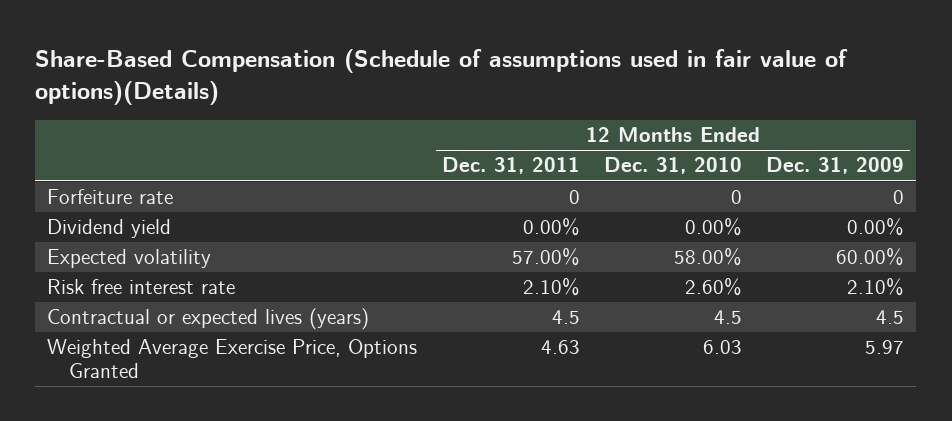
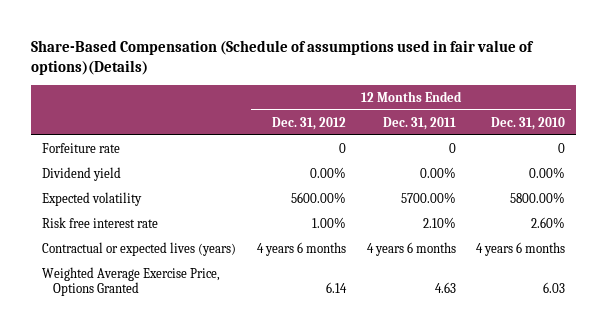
- | 12 Months Ended Dec. 31, 2011 | 12 Months Ended Dec. 31, 2010 | 12 Months Ended Dec. 31, 2009
+ | 12 Months Ended Dec. 31, 2012 | 12 Months Ended Dec. 31, 2011 | 12 Months Ended Dec. 31, 2010
- Expected volatility | 57.00% | 58.00% | 60.00%
+ Expected volatility | 5600.00% | 5700.00% | 5800.00%
- Contractual or expected lives (years) | 4.5 | 4.5 | 4.5
+ Contractual or expected lives (years) | 4 years 6 months | 4 years 6 months | 4 years 6 months

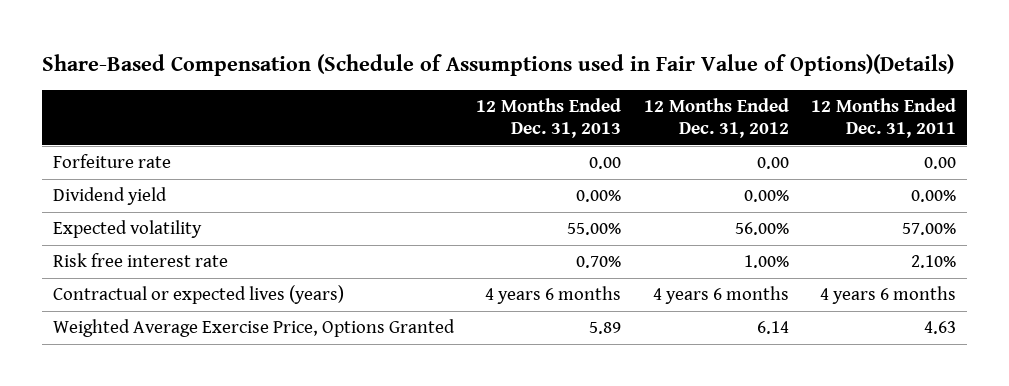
- Share-Based Compensation (Schedule of assumptions used in fair value of options)(Details)
+ Share-Based Compensation (Schedule of Assumptions used in Fair Value of Options)(Details)
- | 12 Months Ended Dec. 31, 2012 | 12 Months Ended Dec. 31, 2011 | 12 Months Ended Dec. 31, 2010
+ | 12 Months Ended Dec. 31, 2013 | 12 Months Ended Dec. 31, 2012 | 12 Months Ended Dec. 31, 2011
- Forfeiture rate | 0 | 0 | 0
+ Forfeiture rate | 0.00 | 0.00 | 0.00
- Expected volatility | 5600.00% | 5700.00% | 5800.00%
+ Expected volatility | 55.00% | 56.00% | 57.00%

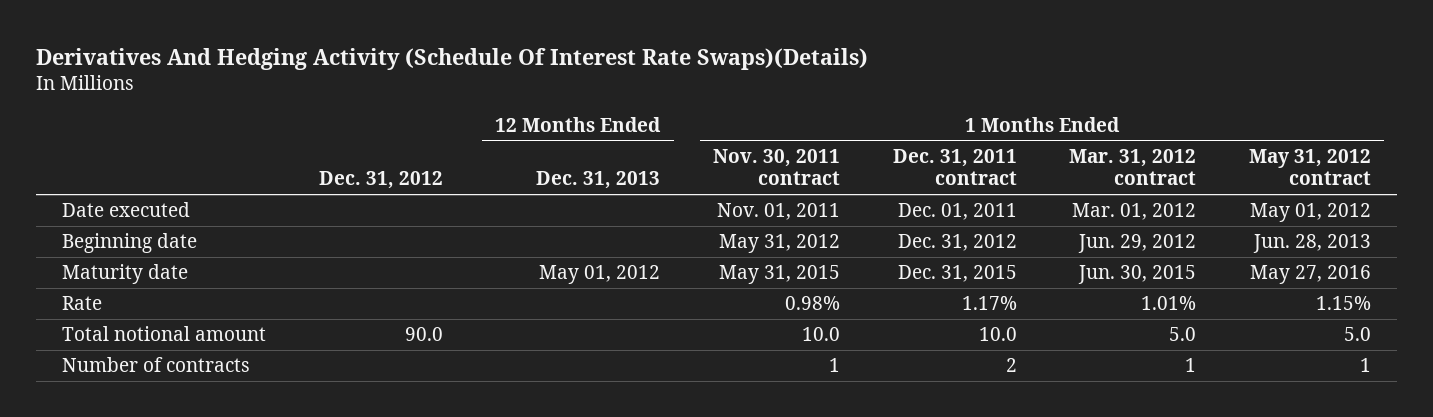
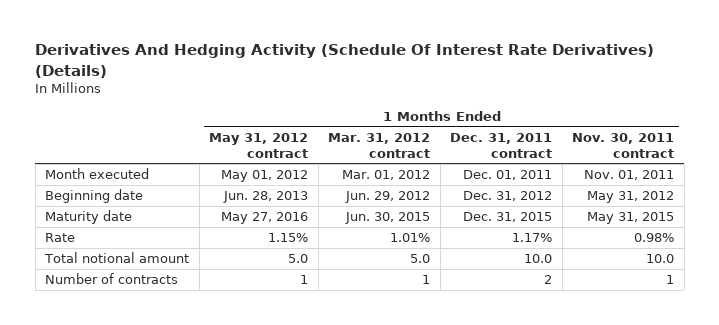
- Derivatives And Hedging Activity (Schedule Of Interest Rate Swaps)(Details)
+ Derivatives And Hedging Activity (Schedule Of Interest Rate Derivatives) (Details)
- | Dec. 31, 2012 | 12 Months Ended Dec. 31, 2013 | 1 Months Ended Nov. 30, 2011 contract | 1 Months Ended Dec. 31, 2011 contract | 1 Months Ended Mar. 31, 2012 contract | 1 Months Ended May 31, 2012 contract
+ | 1 Months Ended May 31, 2012 contract | 1 Months Ended Mar. 31, 2012 contract | 1 Months Ended Dec. 31, 2011 contract | 1 Months Ended Nov. 30, 2011 contract
- Date executed | | | Nov. 01, 2011 | Dec. 01, 2011 | Mar. 01, 2012 | May 01, 2012
+ Month executed | May 01, 2012 | Mar. 01, 2012 | Dec. 01, 2011 | Nov. 01, 2011

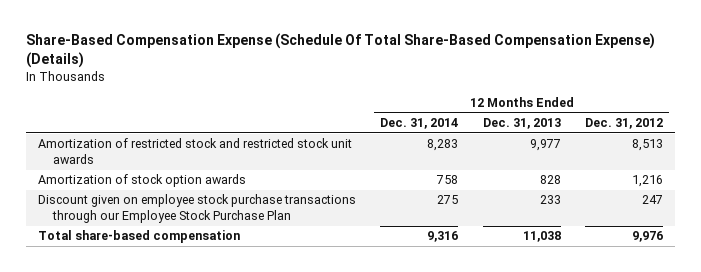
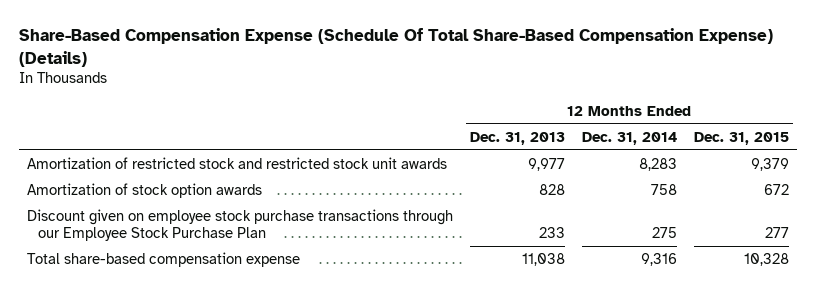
- | 12 Months Ended Dec. 31, 2014 | 12 Months Ended Dec. 31, 2013 | 12 Months Ended Dec. 31, 2012
+ | 12 Months Ended Dec. 31, 2013 | 12 Months Ended Dec. 31, 2014 | 12 Months Ended Dec. 31, 2015
- Total share-based compensation | 9,316 | 11,038 | 9,976
+ Total share-based compensation expense | 11,038 | 9,316 | 10,328

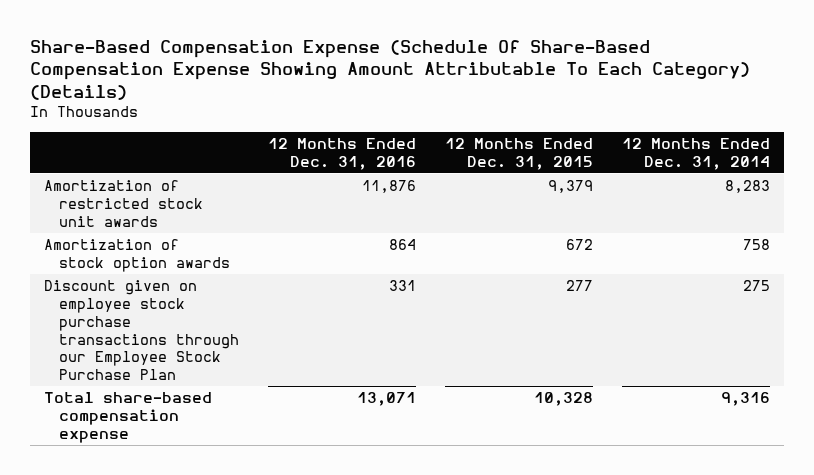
- Share-Based Compensation Expense (Schedule Of Total Share-Based Compensation Expense) (Details)
+ Share-Based Compensation Expense (Schedule Of Share-Based Compensation Expense Showing Amount Attributable To Each Category) (Details)
- | 12 Months Ended Dec. 31, 2013 | 12 Months Ended Dec. 31, 2014 | 12 Months Ended Dec. 31, 2015
+ | 12 Months Ended Dec. 31, 2016 | 12 Months Ended Dec. 31, 2015 | 12 Months Ended Dec. 31, 2014
- Amortization of restricted stock and restricted stock unit awards | 9,977 | 8,283 | 9,379
+ Amortization of restricted stock unit awards | 11,876 | 9,379 | 8,283

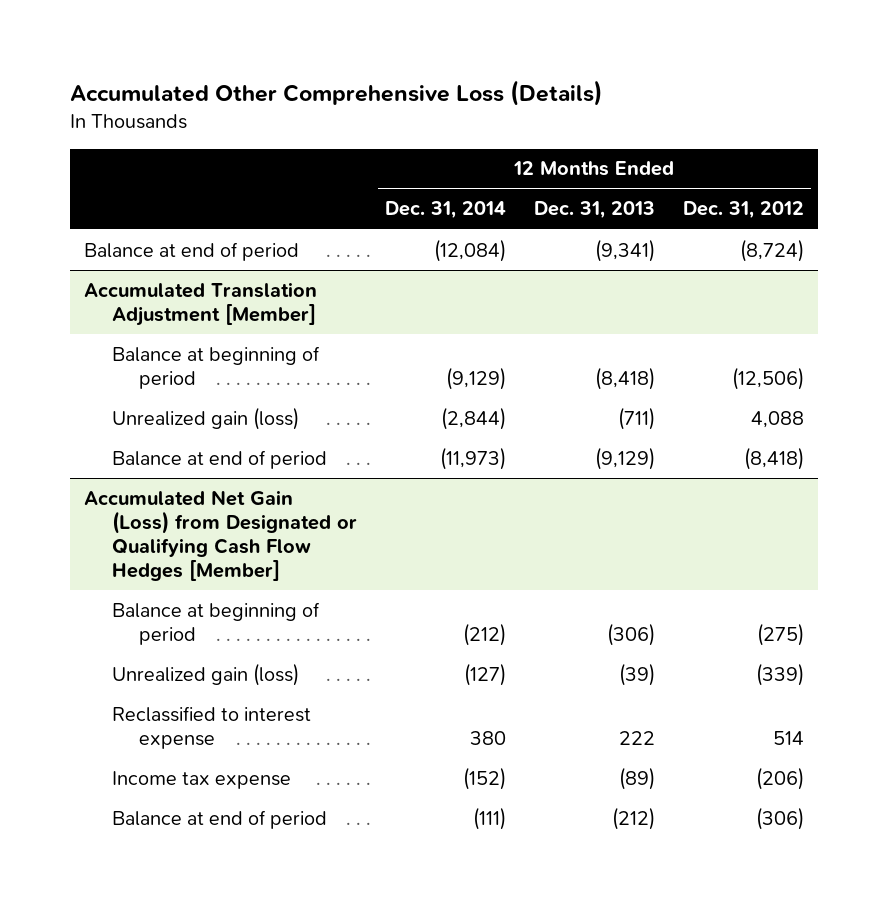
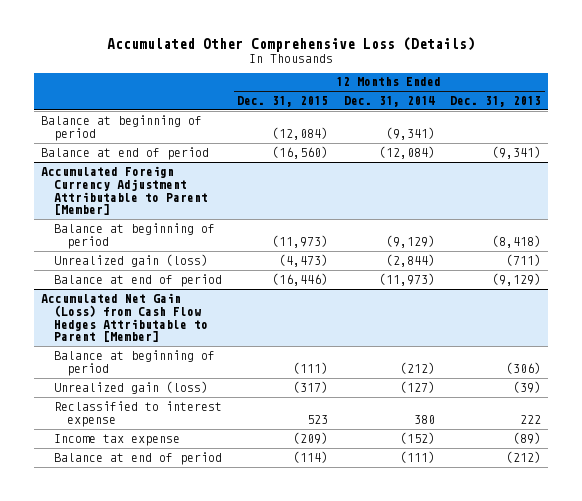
- | 12 Months Ended Dec. 31, 2014 | 12 Months Ended Dec. 31, 2013 | 12 Months Ended Dec. 31, 2012
+ | 12 Months Ended Dec. 31, 2015 | 12 Months Ended Dec. 31, 2014 | 12 Months Ended Dec. 31, 2013
+ Balance at beginning of period | (12,084) | (9,341) |
- Accumulated Translation Adjustment [Member]
+ Accumulated Foreign Currency Adjustment Attributable to Parent [Member]
- Accumulated Net Gain (Loss) from Designated or Qualifying Cash Flow Hedges [Member]
+ Accumulated Net Gain (Loss) from Cash Flow Hedges Attributable to Parent [Member]

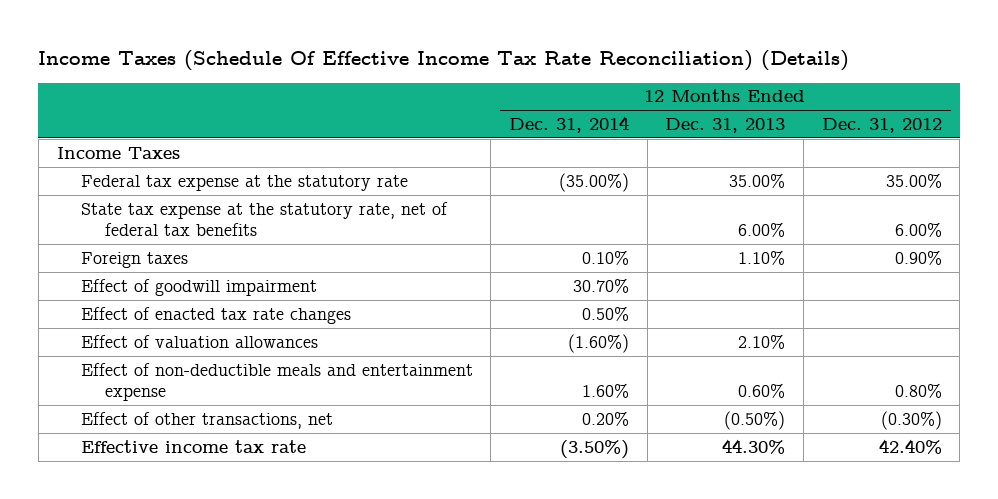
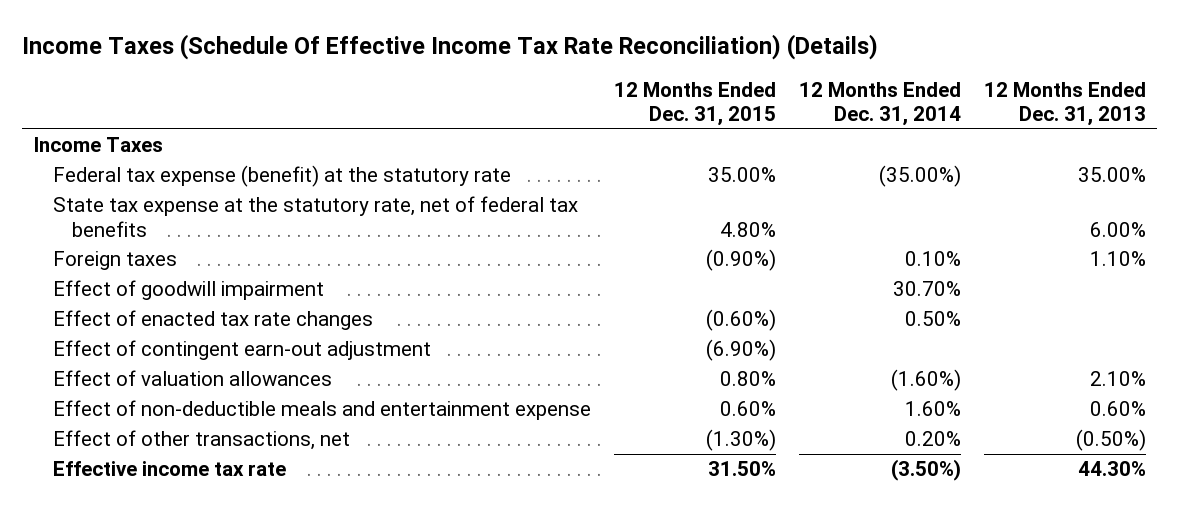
- | 12 Months Ended Dec. 31, 2014 | 12 Months Ended Dec. 31, 2013 | 12 Months Ended Dec. 31, 2012
+ | 12 Months Ended Dec. 31, 2015 | 12 Months Ended Dec. 31, 2014 | 12 Months Ended Dec. 31, 2013
- Federal tax expense at the statutory rate | (35.00%) | 35.00% | 35.00%
+ Federal tax expense (benefit) at the statutory rate | 35.00% | (35.00%) | 35.00%
+ Effect of contingent earn-out adjustment | (6.90%) | |

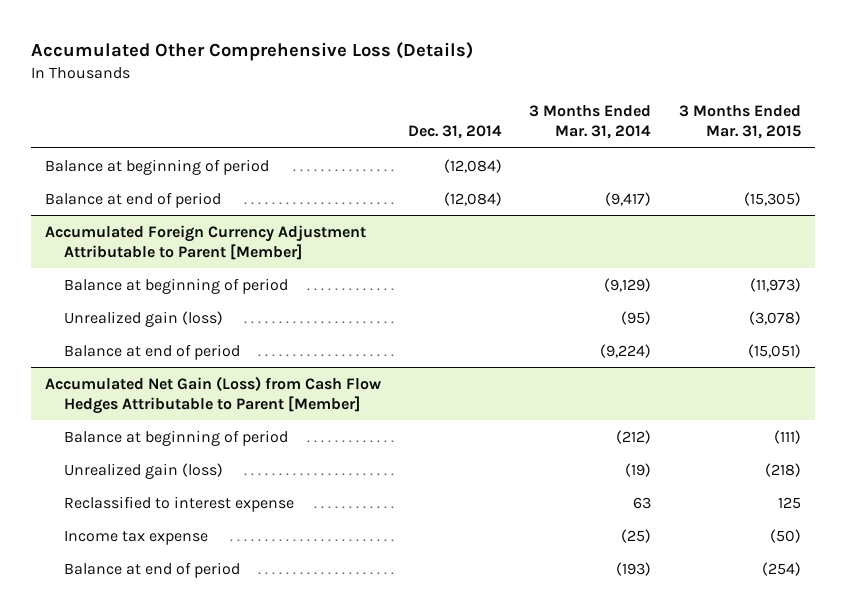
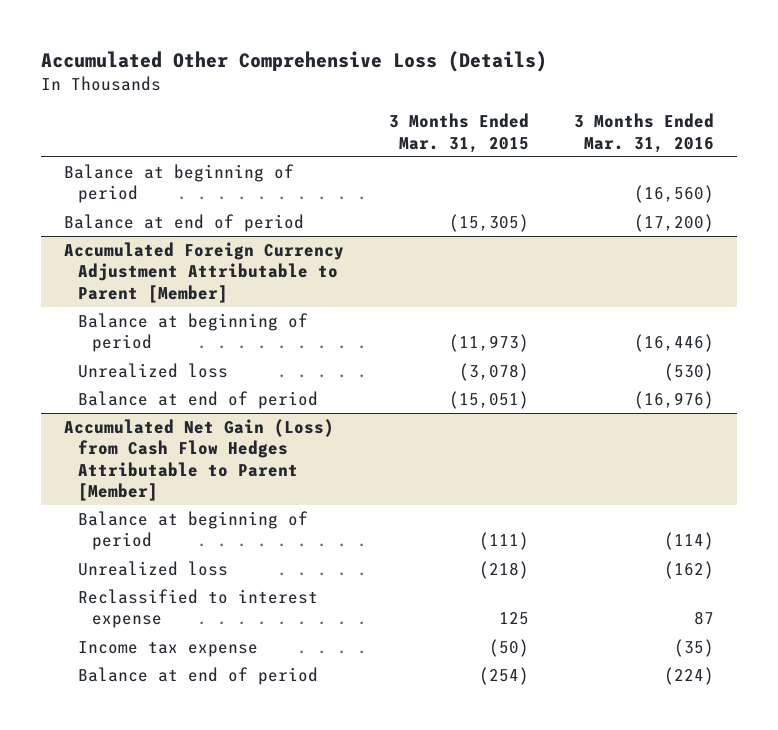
- | Dec. 31, 2014 | 3 Months Ended Mar. 31, 2014 | 3 Months Ended Mar. 31, 2015
+ | 3 Months Ended Mar. 31, 2015 | 3 Months Ended Mar. 31, 2016
@ Accumulated Foreign Currency Adjustment Attributable to Parent [Member]
- Unrealized gain (loss) | | (95) | (3,078)
+ Unrealized loss | (3,078) | (530)
@ Accumulated Net Gain (Loss) from Cash Flow Hedges Attributable to Parent [Member]
- Unrealized gain (loss) | | (19) | (218)
+ Unrealized loss | (218) | (162)

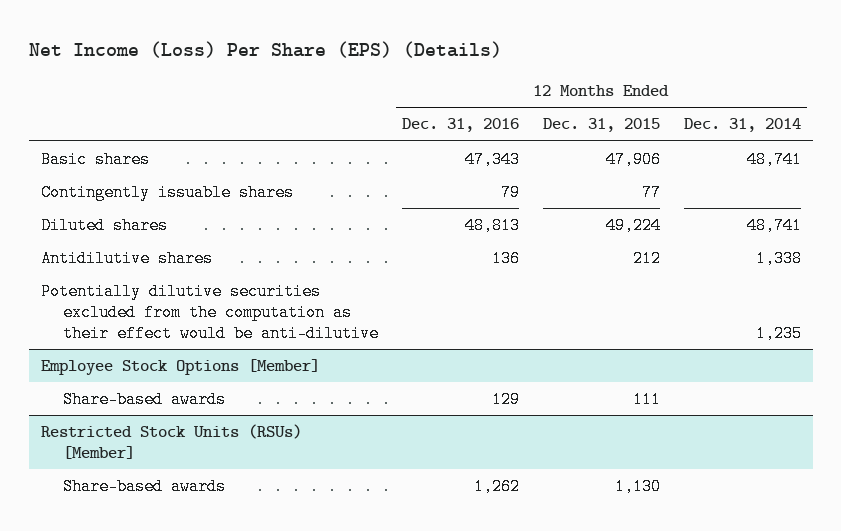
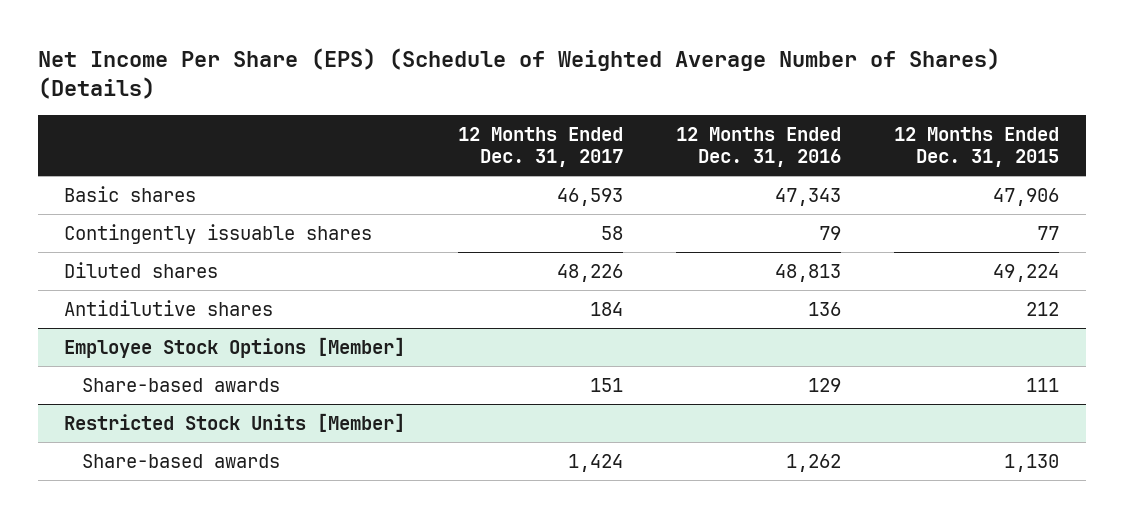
- Net Income (Loss) Per Share (EPS) (Details)
+ Net Income Per Share (EPS) (Schedule of Weighted Average Number of Shares) (Details)
- | 12 Months Ended Dec. 31, 2016 | 12 Months Ended Dec. 31, 2015 | 12 Months Ended Dec. 31, 2014
+ | 12 Months Ended Dec. 31, 2017 | 12 Months Ended Dec. 31, 2016 | 12 Months Ended Dec. 31, 2015
- Potentially dilutive securities excluded from the computation as their effect would be anti-dilutive | | | 1,235
- Restricted Stock Units (RSUs) [Member]
+ Restricted Stock Units [Member]

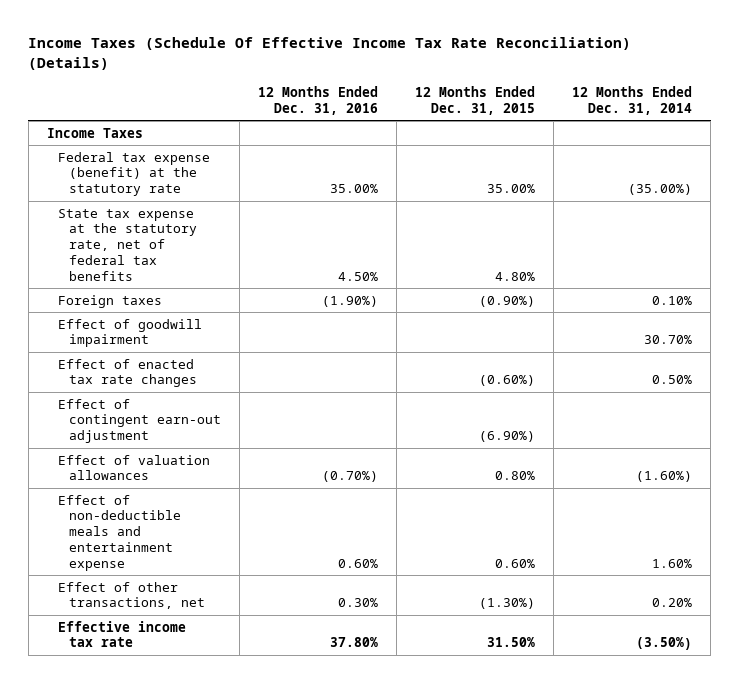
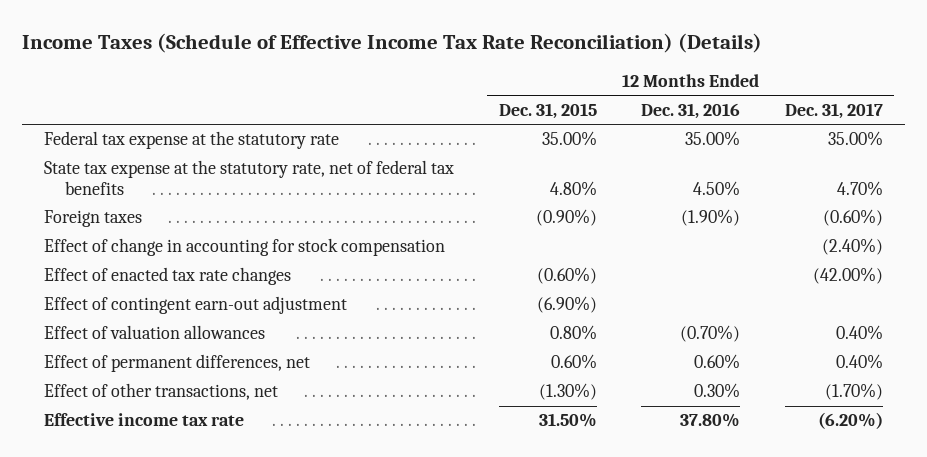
- Income Taxes (Schedule Of Effective Income Tax Rate Reconciliation) (Details)
+ Income Taxes (Schedule of Effective Income Tax Rate Reconciliation) (Details)
- | 12 Months Ended Dec. 31, 2016 | 12 Months Ended Dec. 31, 2015 | 12 Months Ended Dec. 31, 2014
+ | 12 Months Ended Dec. 31, 2015 | 12 Months Ended Dec. 31, 2016 | 12 Months Ended Dec. 31, 2017
- Income Taxes
- Federal tax expense (benefit) at the statutory rate | 35.00% | 35.00% | (35.00%)
+ Federal tax expense at the statutory rate | 35.00% | 35.00% | 35.00%
- Effect of goodwill impairment | | | 30.70%
+ Effect of change in accounting for stock compensation | | | (2.40%)
- Effect of non-deductible meals and entertainment expense | 0.60% | 0.60% | 1.60%
+ Effect of permanent differences, net | 0.60% | 0.60% | 0.40%

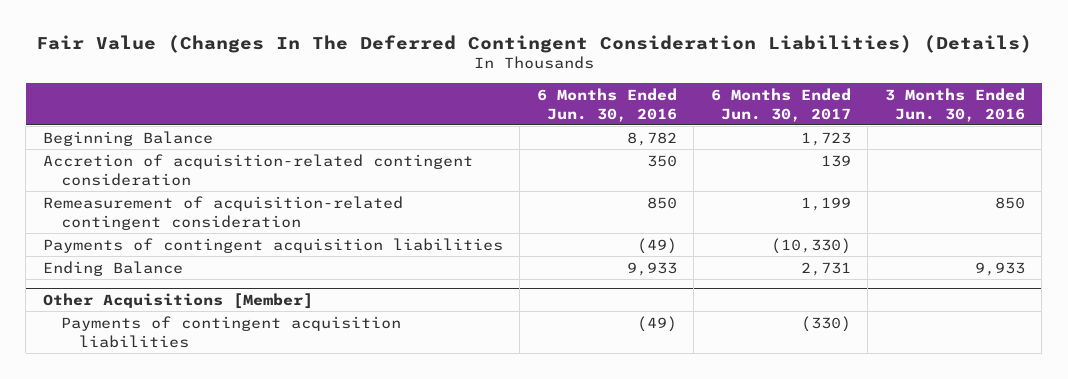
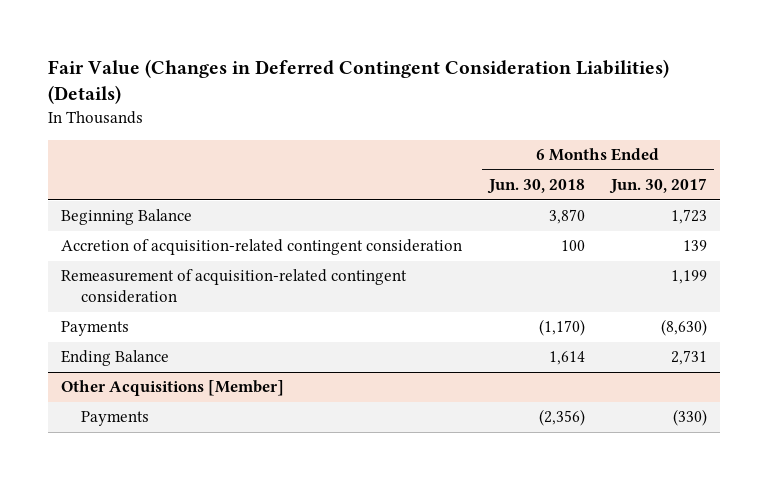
- Fair Value (Changes In The Deferred Contingent Consideration Liabilities) (Details)
+ Fair Value (Changes in Deferred Contingent Consideration Liabilities) (Details)
- | 6 Months Ended Jun. 30, 2016 | 6 Months Ended Jun. 30, 2017 | 3 Months Ended Jun. 30, 2016
+ | 6 Months Ended Jun. 30, 2018 | 6 Months Ended Jun. 30, 2017
- Payments of contingent acquisition liabilities | (49) | (10,330) |
+ Payments | (1,170) | (8,630)
@ Other Acquisitions [Member]
- Payments of contingent acquisition liabilities | (49) | (330) |
+ Payments | (2,356) | (330)

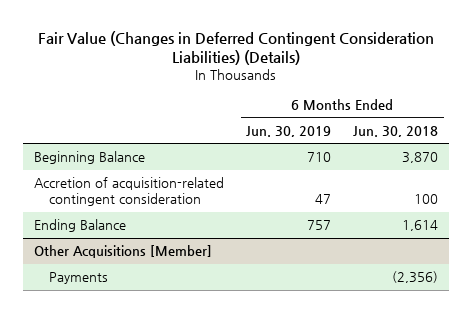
- | 6 Months Ended Jun. 30, 2018 | 6 Months Ended Jun. 30, 2017
+ | 6 Months Ended Jun. 30, 2019 | 6 Months Ended Jun. 30, 2018
- Remeasurement of acquisition-related contingent consideration | | 1,199
- Payments | (1,170) | (8,630)

